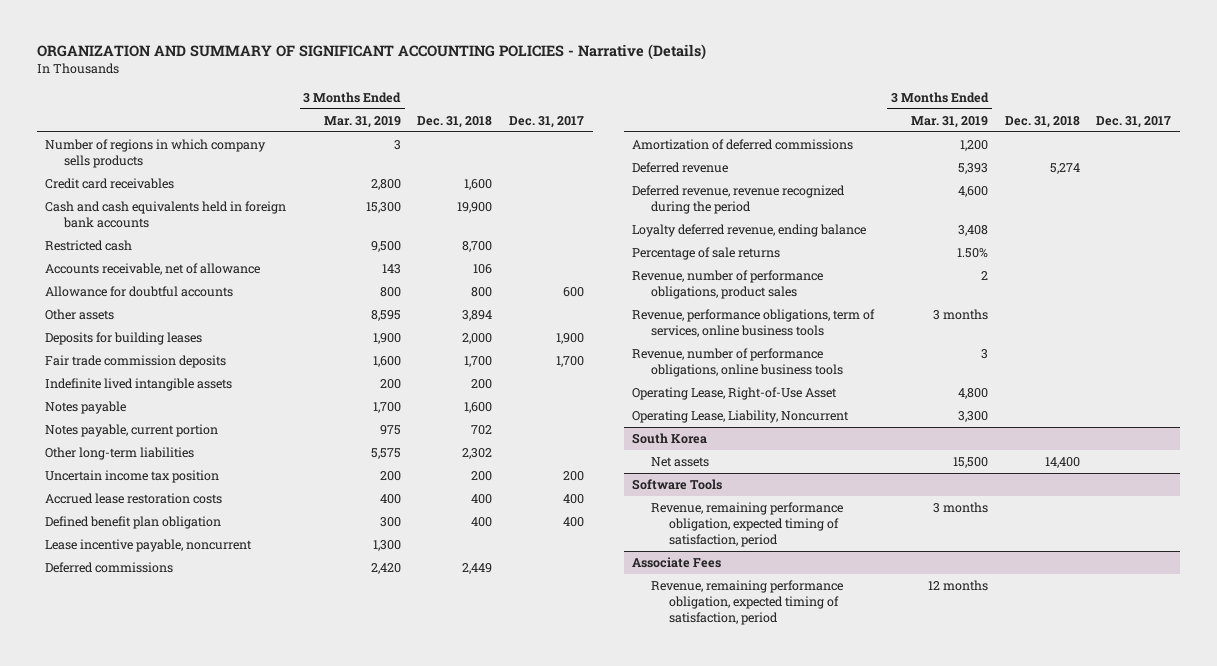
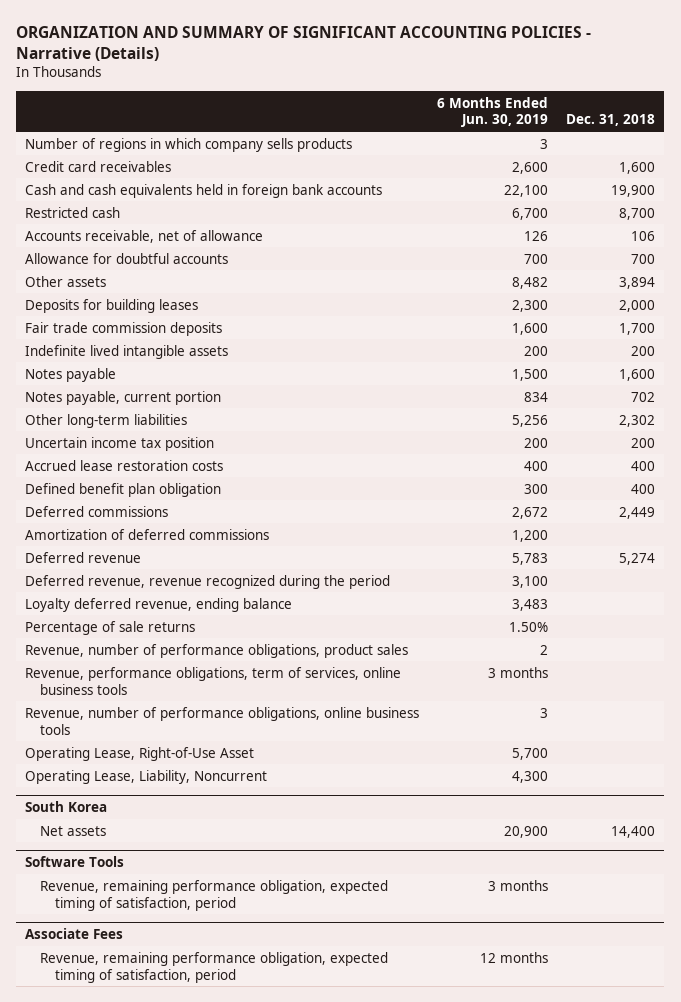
- | 3 Months Ended Mar. 31, 2019 | Dec. 31, 2018 | Dec. 31, 2017
+ | 6 Months Ended Jun. 30, 2019 | Dec. 31, 2018
- Allowance for doubtful accounts | 800 | 800 | 600
+ Allowance for doubtful accounts | 700 | 700
- Lease incentive payable, noncurrent | 1,300 | |

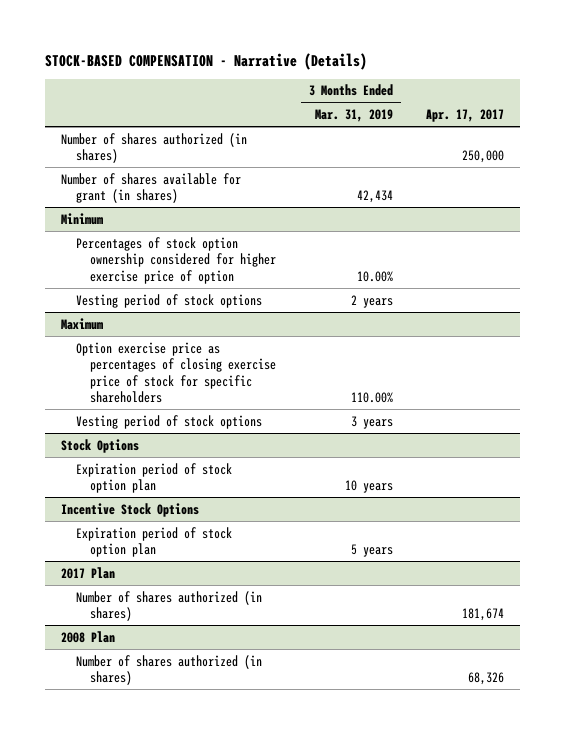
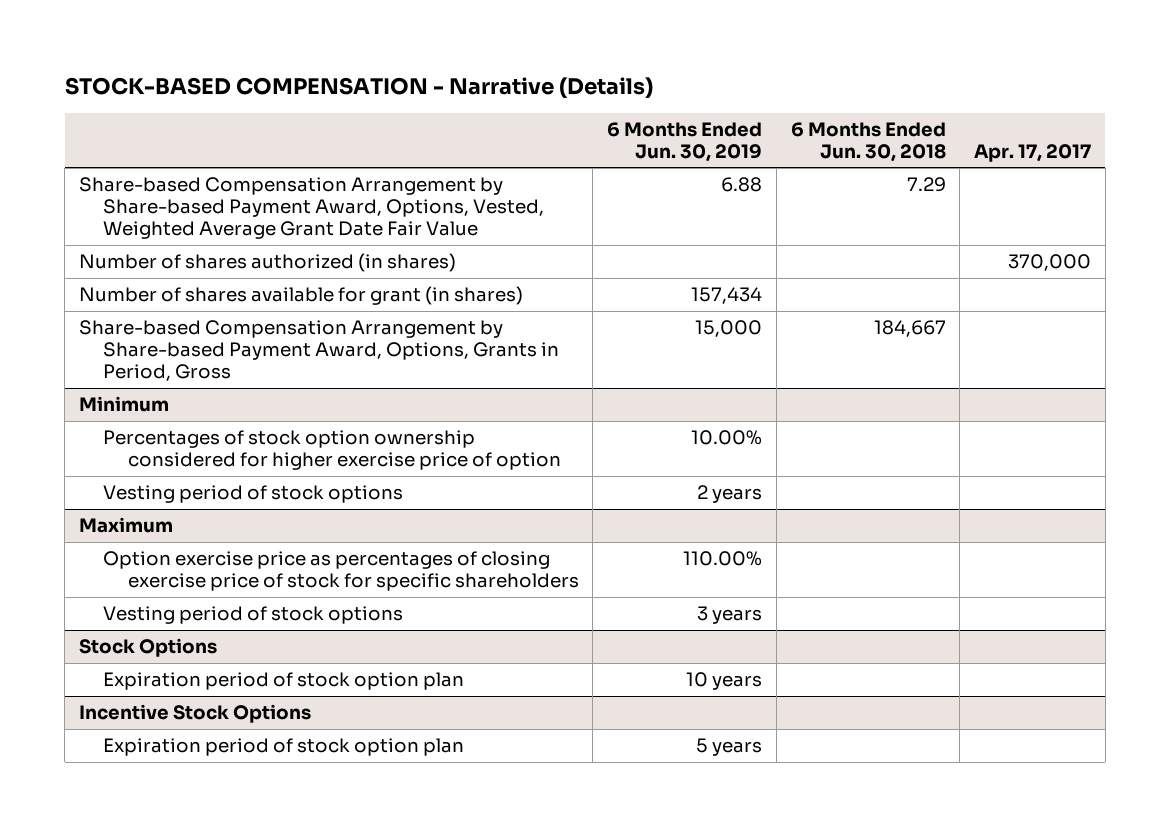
- | 3 Months Ended Mar. 31, 2019 | Apr. 17, 2017
+ | 6 Months Ended Jun. 30, 2019 | 6 Months Ended Jun. 30, 2018 | Apr. 17, 2017
- Number of shares authorized (in shares) | | 250,000
+ Share-based Compensation Arrangement by Share-based Payment Award, Options, Vested, Weighted Average Grant Date Fair Value | 6.88 | 7.29 |
+ Number of shares authorized (in shares) | | | 370,000
+ Share-based Compensation Arrangement by Share-based Payment Award, Options, Grants in Period, Gross | 15,000 | 184,667 |
- 2017 Plan
- Number of shares authorized (in shares) | | 181,674
- 2008 Plan
- Number of shares authorized (in shares) | | 68,326

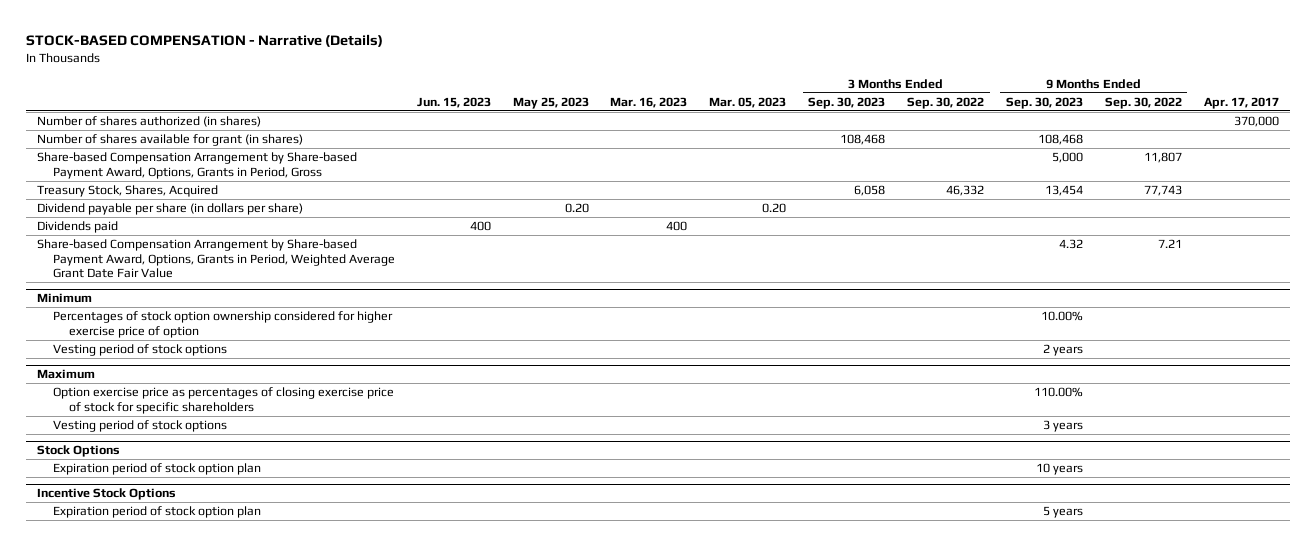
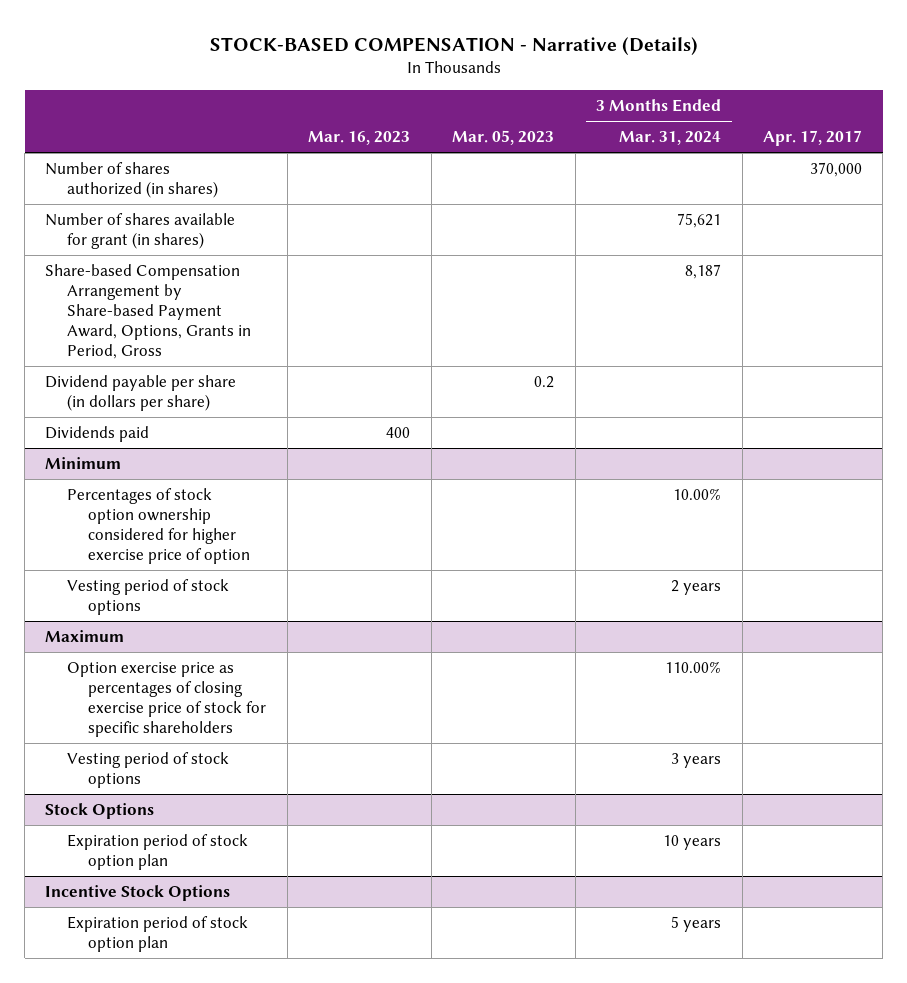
- | Jun. 15, 2023 | May 25, 2023 | Mar. 16, 2023 | Mar. 05, 2023 | 3 Months Ended Sep. 30, 2023 | 3 Months Ended Sep. 30, 2022 | 9 Months Ended Sep. 30, 2023 | 9 Months Ended Sep. 30, 2022 | Apr. 17, 2017
+ | Mar. 16, 2023 | Mar. 05, 2023 | 3 Months Ended Mar. 31, 2024 | Apr. 17, 2017
- Treasury Stock, Shares, Acquired | | | | | 6,058 | 46,332 | 13,454 | 77,743 |
- Dividend payable per share (in dollars per share) | | 0.20 | | 0.20 | | | | |
+ Dividend payable per share (in dollars per share) | | 0.2 | |
- Share-based Compensation Arrangement by Share-based Payment Award, Options, Grants in Period, Weighted Average Grant Date Fair Value | | | | | | | 4.32 | 7.21 |

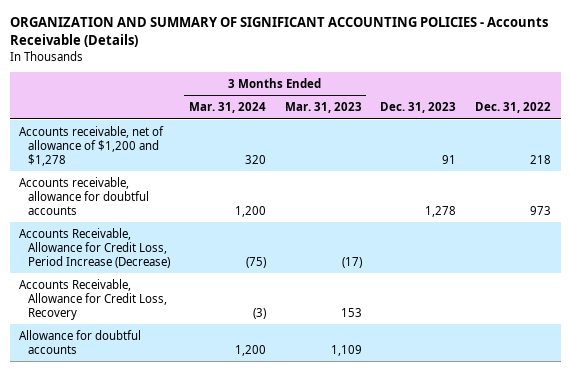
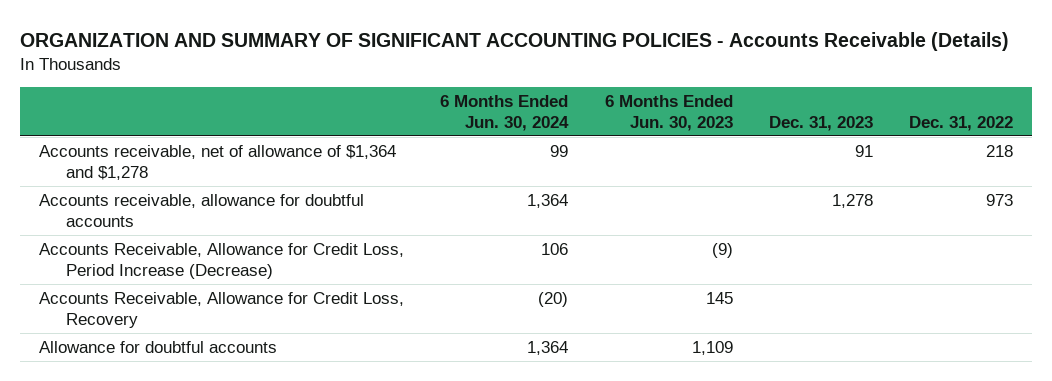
- | 3 Months Ended Mar. 31, 2024 | 3 Months Ended Mar. 31, 2023 | Dec. 31, 2023 | Dec. 31, 2022
+ | 6 Months Ended Jun. 30, 2024 | 6 Months Ended Jun. 30, 2023 | Dec. 31, 2023 | Dec. 31, 2022
- Accounts receivable, net of allowance of $1,200 and $1,278 | 320 | | 91 | 218
+ Accounts receivable, net of allowance of $1,364 and $1,278 | 99 | | 91 | 218

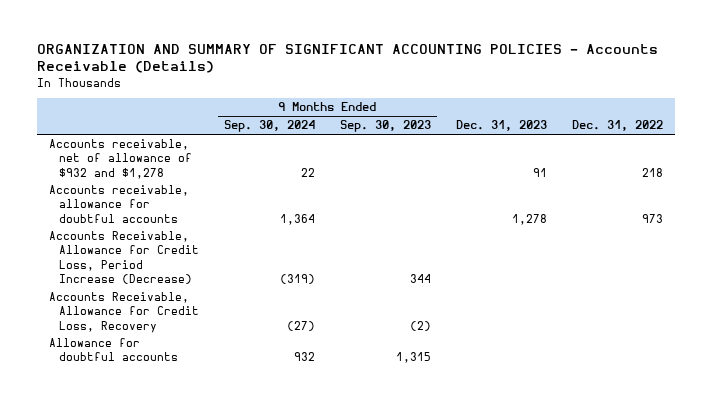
- | 6 Months Ended Jun. 30, 2024 | 6 Months Ended Jun. 30, 2023 | Dec. 31, 2023 | Dec. 31, 2022
+ | 9 Months Ended Sep. 30, 2024 | 9 Months Ended Sep. 30, 2023 | Dec. 31, 2023 | Dec. 31, 2022
- Accounts receivable, net of allowance of $1,364 and $1,278 | 99 | | 91 | 218
+ Accounts receivable, net of allowance of $932 and $1,278 | 22 | | 91 | 218

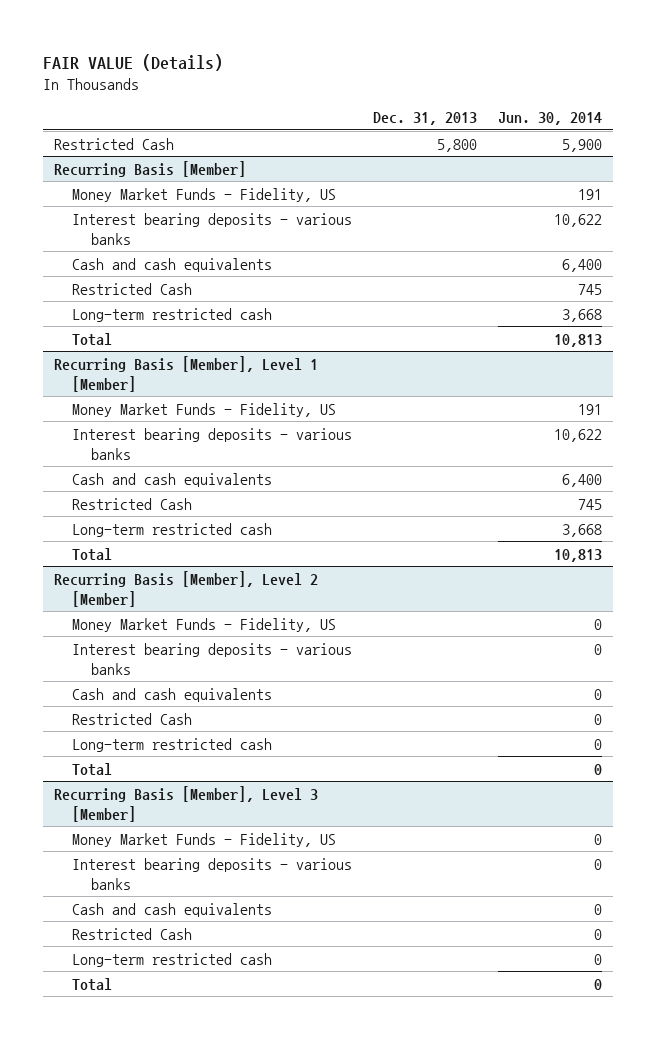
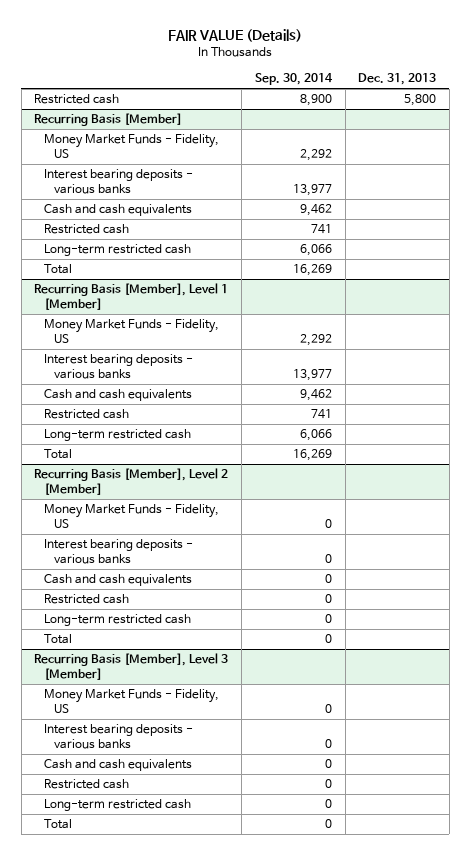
- | Dec. 31, 2013 | Jun. 30, 2014
+ | Sep. 30, 2014 | Dec. 31, 2013
- Restricted Cash | 5,800 | 5,900
+ Restricted cash | 8,900 | 5,800
@ Recurring Basis [Member]
- Restricted Cash | | 745
+ Restricted cash | 741 |
@ Recurring Basis [Member], Level 1 [Member]
- Restricted Cash | | 745
+ Restricted cash | 741 |
@ Recurring Basis [Member], Level 2 [Member]
- Restricted Cash | | 0
+ Restricted cash | 0 |
@ Recurring Basis [Member], Level 3 [Member]
- Restricted Cash | | 0
+ Restricted cash | 0 |

